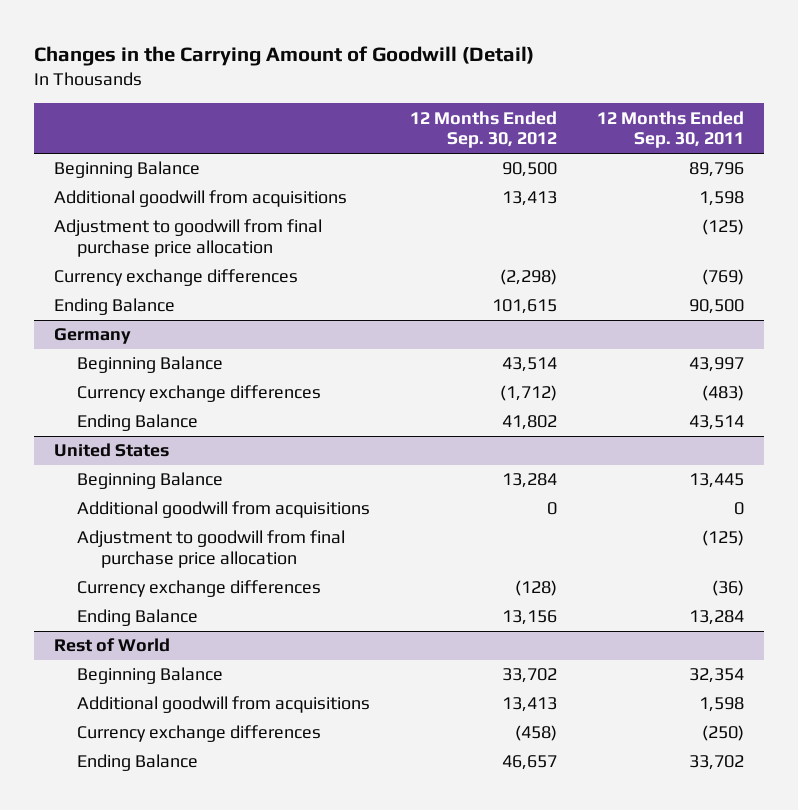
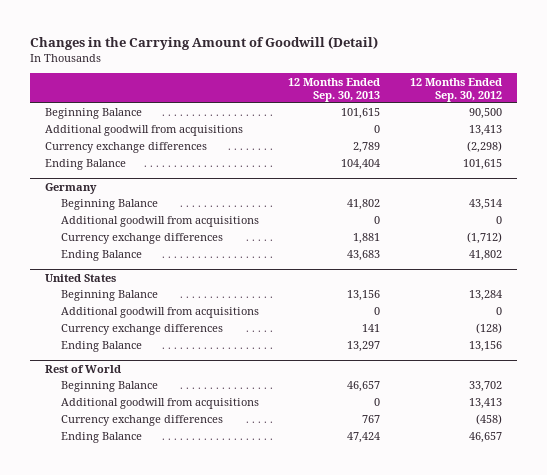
- | 12 Months Ended Sep. 30, 2012 | 12 Months Ended Sep. 30, 2011
+ | 12 Months Ended Sep. 30, 2013 | 12 Months Ended Sep. 30, 2012
- Adjustment to goodwill from final purchase price allocation | | (125)
@ Germany
+ Additional goodwill from acquisitions | 0 | 0
@ United States
- Adjustment to goodwill from final purchase price allocation | | (125)

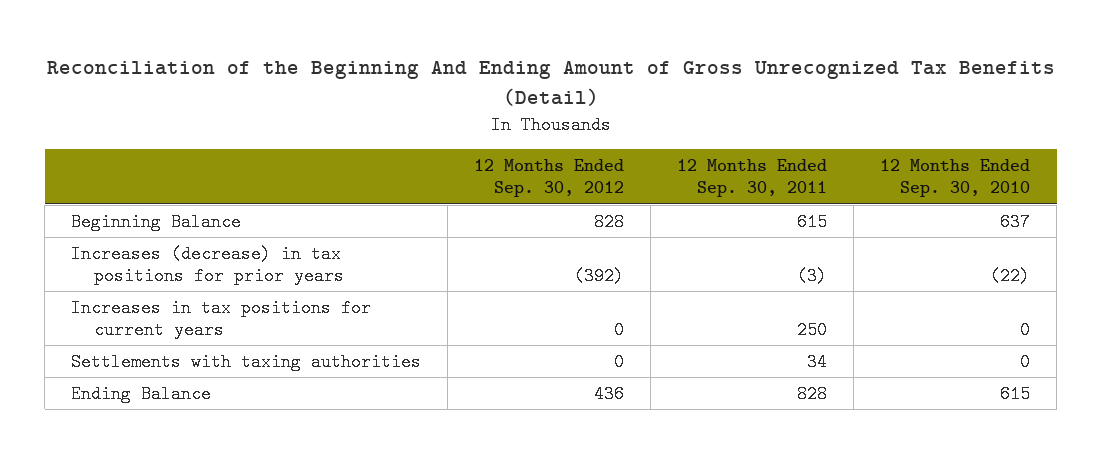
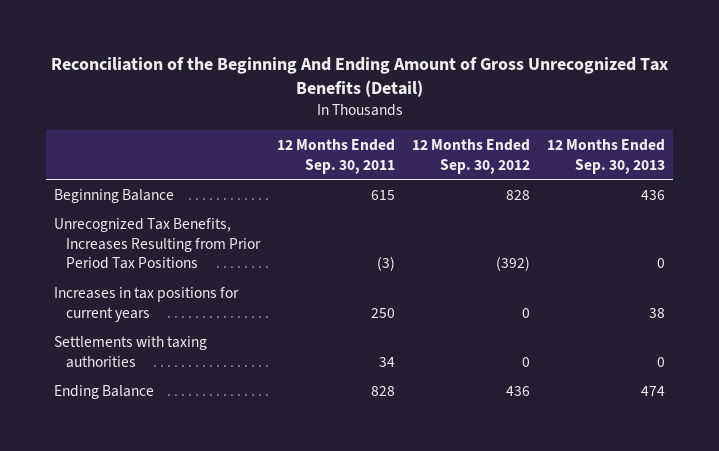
- | 12 Months Ended Sep. 30, 2012 | 12 Months Ended Sep. 30, 2011 | 12 Months Ended Sep. 30, 2010
+ | 12 Months Ended Sep. 30, 2011 | 12 Months Ended Sep. 30, 2012 | 12 Months Ended Sep. 30, 2013
- Increases (decrease) in tax positions for prior years | (392) | (3) | (22)
+ Unrecognized Tax Benefits, Increases Resulting from Prior Period Tax Positions | (3) | (392) | 0

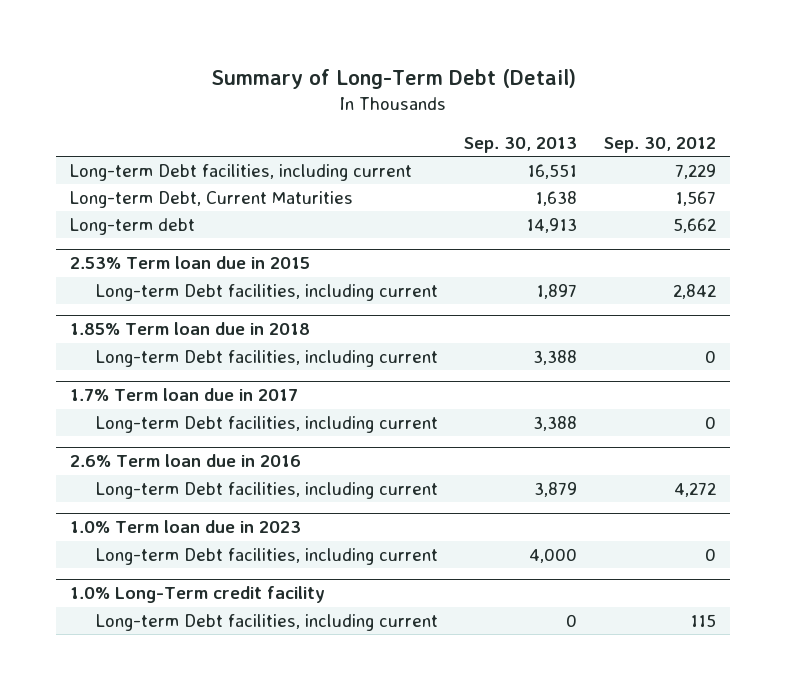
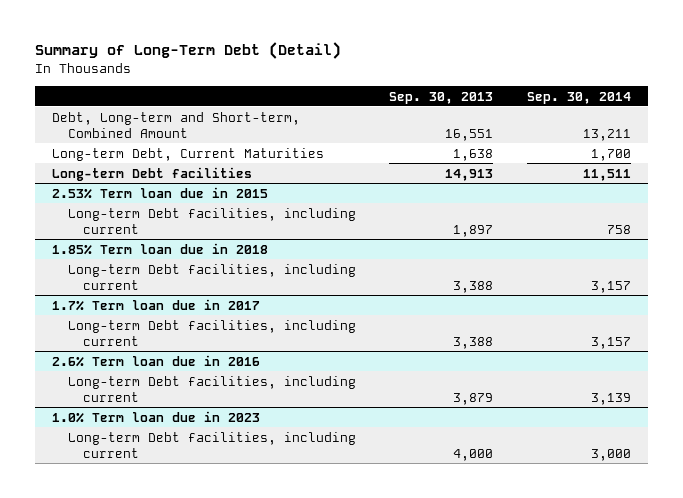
- | Sep. 30, 2013 | Sep. 30, 2012
+ | Sep. 30, 2013 | Sep. 30, 2014
- Long-term Debt facilities, including current | 16,551 | 7,229
+ Debt, Long-term and Short-term, Combined Amount | 16,551 | 13,211
- Long-term debt | 14,913 | 5,662
+ Long-term Debt facilities | 14,913 | 11,511
- 1.0% Long-Term credit facility
- Long-term Debt facilities, including current | 0 | 115

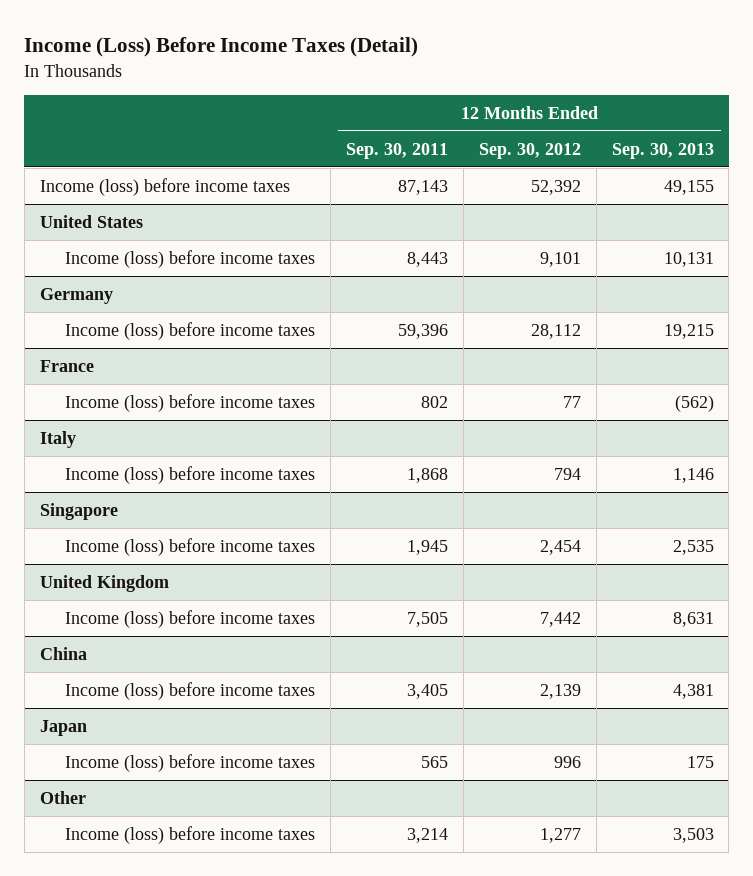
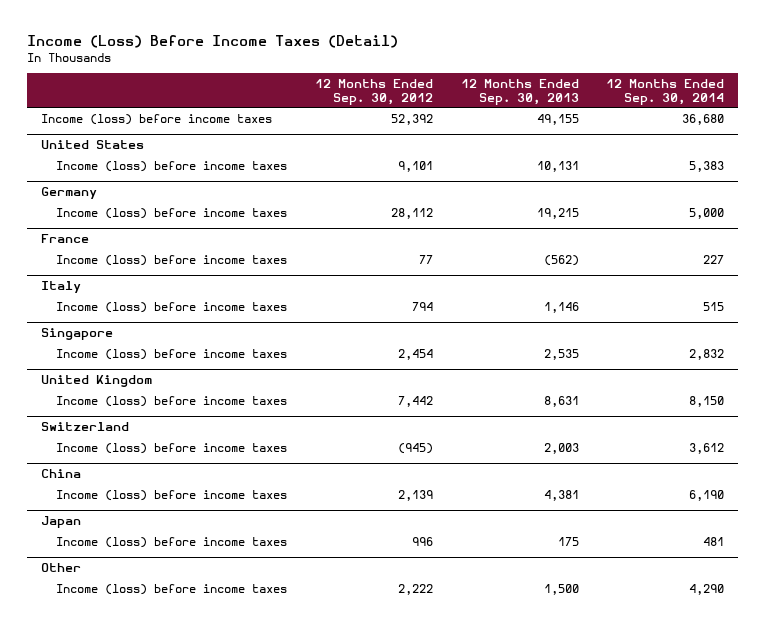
- | 12 Months Ended Sep. 30, 2011 | 12 Months Ended Sep. 30, 2012 | 12 Months Ended Sep. 30, 2013
+ | 12 Months Ended Sep. 30, 2012 | 12 Months Ended Sep. 30, 2013 | 12 Months Ended Sep. 30, 2014
+ Switzerland
+ Income (loss) before income taxes | (945) | 2,003 | 3,612
@ Other
- Income (loss) before income taxes | 3,214 | 1,277 | 3,503
+ Income (loss) before income taxes | 2,222 | 1,500 | 4,290

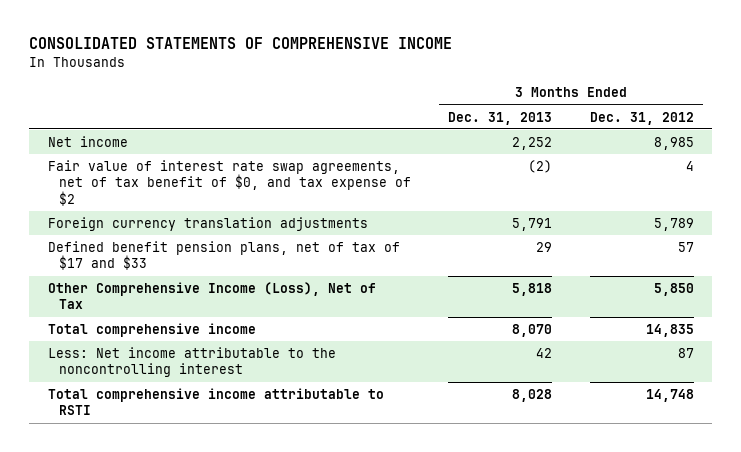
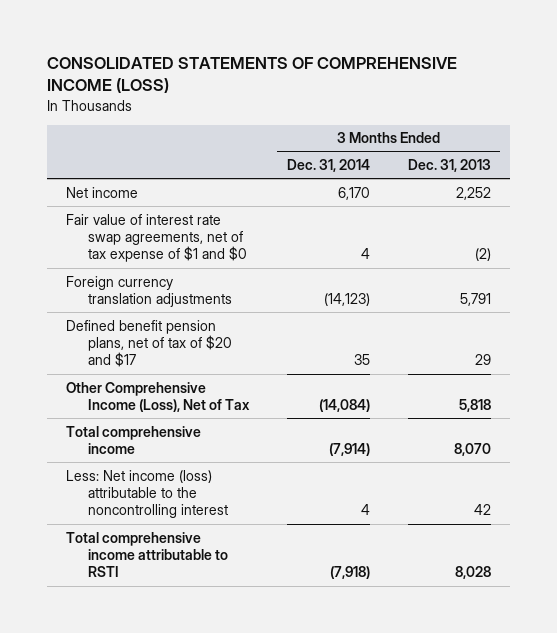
- CONSOLIDATED STATEMENTS OF COMPREHENSIVE INCOME
+ CONSOLIDATED STATEMENTS OF COMPREHENSIVE INCOME (LOSS)
- | 3 Months Ended Dec. 31, 2013 | 3 Months Ended Dec. 31, 2012
+ | 3 Months Ended Dec. 31, 2014 | 3 Months Ended Dec. 31, 2013
- Fair value of interest rate swap agreements, net of tax benefit of $0, and tax expense of $2 | (2) | 4
+ Fair value of interest rate swap agreements, net of tax expense of $1 and $0 | 4 | (2)
- Defined benefit pension plans, net of tax of $17 and $33 | 29 | 57
+ Defined benefit pension plans, net of tax of $20 and $17 | 35 | 29
- Less: Net income attributable to the noncontrolling interest | 42 | 87
+ Less: Net income (loss) attributable to the noncontrolling interest | 4 | 42

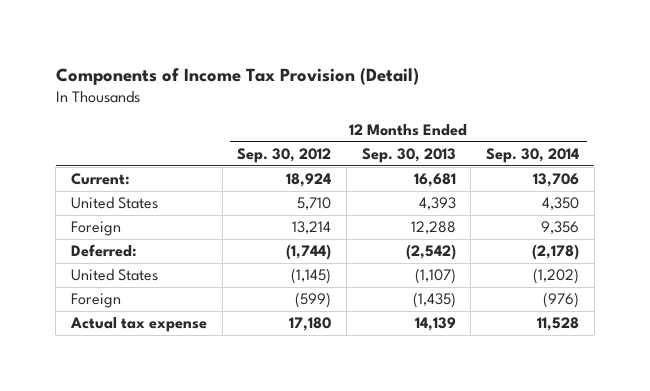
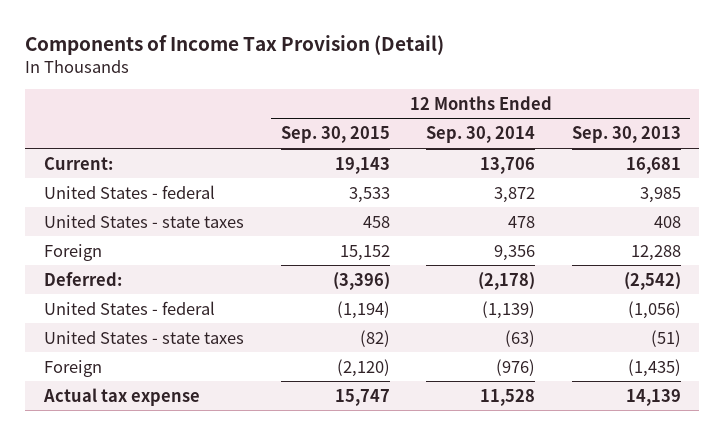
- | 12 Months Ended Sep. 30, 2012 | 12 Months Ended Sep. 30, 2013 | 12 Months Ended Sep. 30, 2014
+ | 12 Months Ended Sep. 30, 2015 | 12 Months Ended Sep. 30, 2014 | 12 Months Ended Sep. 30, 2013
- United States | 5,710 | 4,393 | 4,350
+ United States - federal | 3,533 | 3,872 | 3,985
+ United States - state taxes | 458 | 478 | 408
- United States | (1,145) | (1,107) | (1,202)
+ United States - federal | (1,194) | (1,139) | (1,056)
+ United States - state taxes | (82) | (63) | (51)

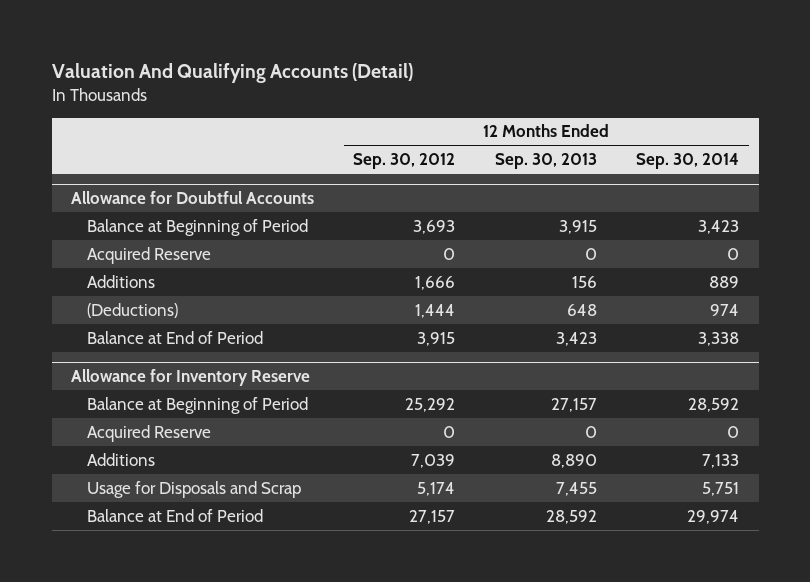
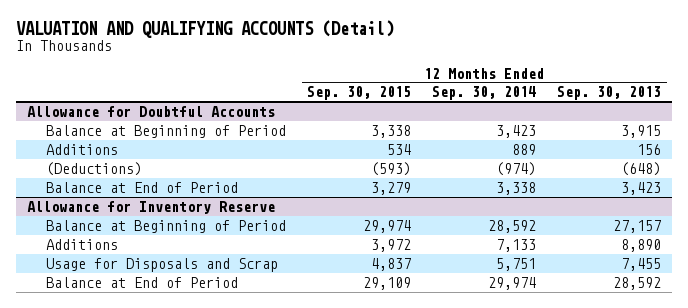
- Valuation And Qualifying Accounts (Detail)
+ VALUATION AND QUALIFYING ACCOUNTS (Detail)
- | 12 Months Ended Sep. 30, 2012 | 12 Months Ended Sep. 30, 2013 | 12 Months Ended Sep. 30, 2014
+ | 12 Months Ended Sep. 30, 2015 | 12 Months Ended Sep. 30, 2014 | 12 Months Ended Sep. 30, 2013
@ Allowance for Doubtful Accounts
- Acquired Reserve | 0 | 0 | 0
- (Deductions) | 1,444 | 648 | 974
+ (Deductions) | (593) | (974) | (648)
@ Allowance for Inventory Reserve
- Acquired Reserve | 0 | 0 | 0

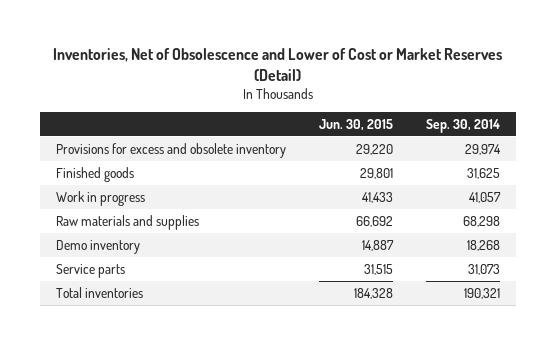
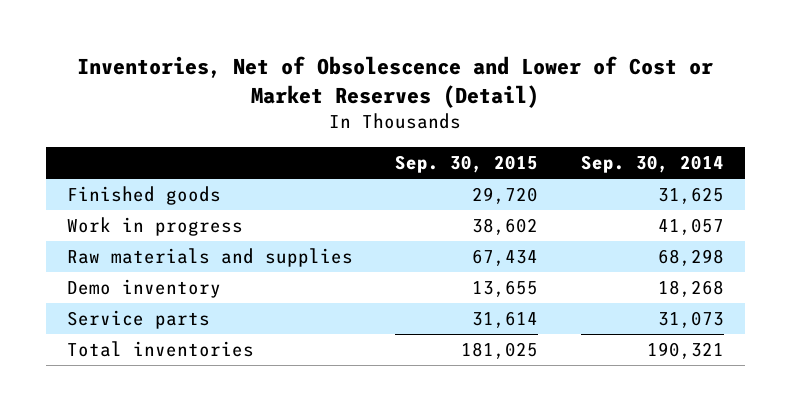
- | Jun. 30, 2015 | Sep. 30, 2014
+ | Sep. 30, 2015 | Sep. 30, 2014
- Provisions for excess and obsolete inventory | 29,220 | 29,974

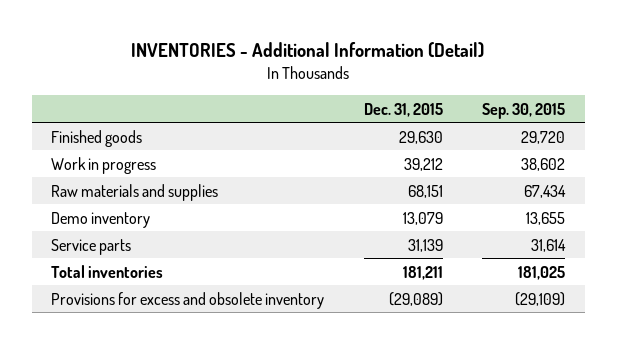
- Inventories, Net of Obsolescence and Lower of Cost or Market Reserves (Detail)
+ INVENTORIES - Additional Information (Detail)
- | Sep. 30, 2015 | Sep. 30, 2014
+ | Dec. 31, 2015 | Sep. 30, 2015
+ Provisions for excess and obsolete inventory | (29,089) | (29,109)

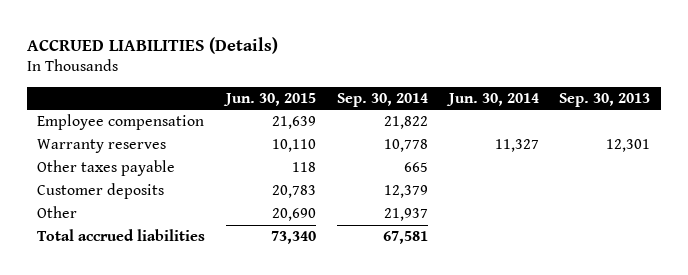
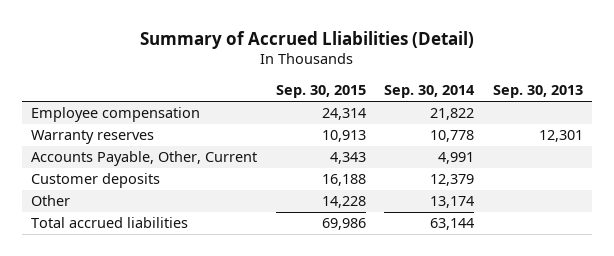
- ACCRUED LIABILITIES (Details)
+ Summary of Accrued Lliabilities (Detail)
- | Jun. 30, 2015 | Sep. 30, 2014 | Jun. 30, 2014 | Sep. 30, 2013
+ | Sep. 30, 2015 | Sep. 30, 2014 | Sep. 30, 2013
- Other taxes payable | 118 | 665 | |
+ Accounts Payable, Other, Current | 4,343 | 4,991 |
- Other | 20,690 | 21,937 | |
- Total accrued liabilities | 73,340 | 67,581 | |
+ Other | 14,228 | 13,174 |
+ Total accrued liabilities | 69,986 | 63,144 |

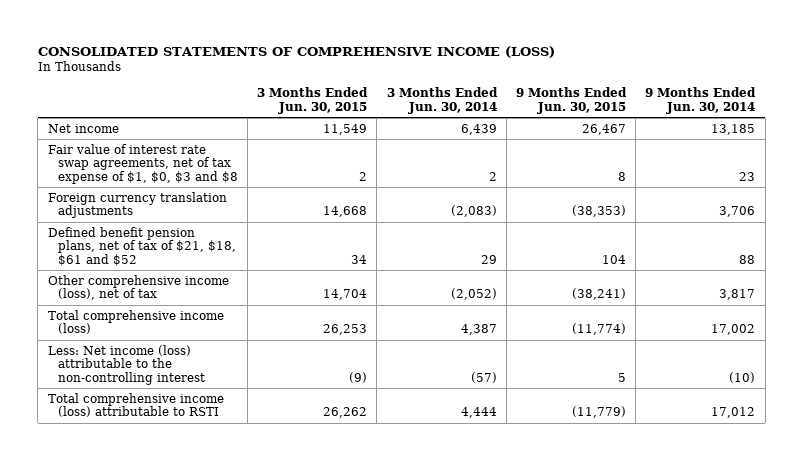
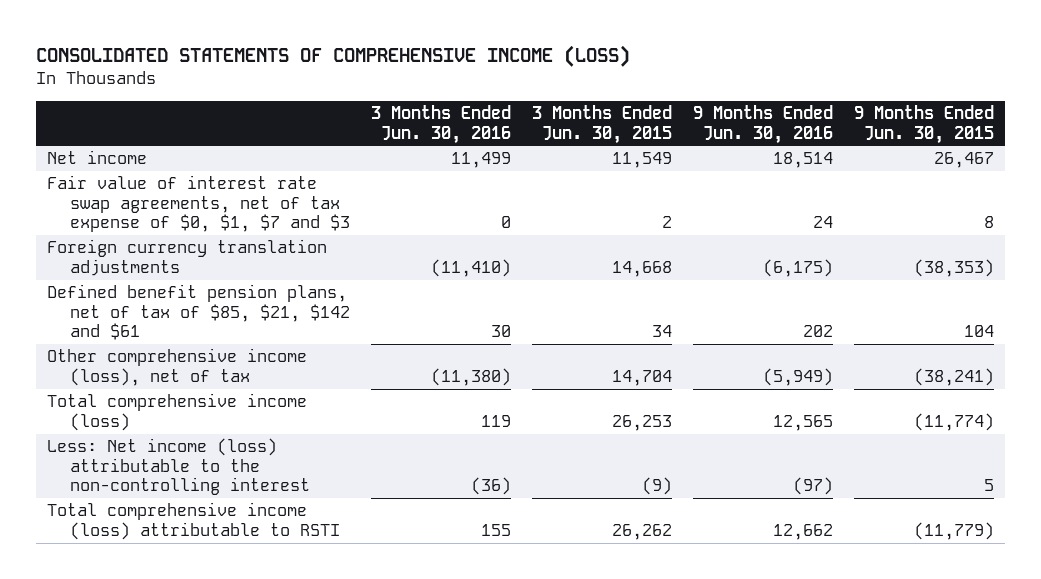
- | 3 Months Ended Jun. 30, 2015 | 3 Months Ended Jun. 30, 2014 | 9 Months Ended Jun. 30, 2015 | 9 Months Ended Jun. 30, 2014
+ | 3 Months Ended Jun. 30, 2016 | 3 Months Ended Jun. 30, 2015 | 9 Months Ended Jun. 30, 2016 | 9 Months Ended Jun. 30, 2015
- Fair value of interest rate swap agreements, net of tax expense of $1, $0, $3 and $8 | 2 | 2 | 8 | 23
+ Fair value of interest rate swap agreements, net of tax expense of $0, $1, $7 and $3 | 0 | 2 | 24 | 8
- Defined benefit pension plans, net of tax of $21, $18, $61 and $52 | 34 | 29 | 104 | 88
+ Defined benefit pension plans, net of tax of $85, $21, $142 and $61 | 30 | 34 | 202 | 104

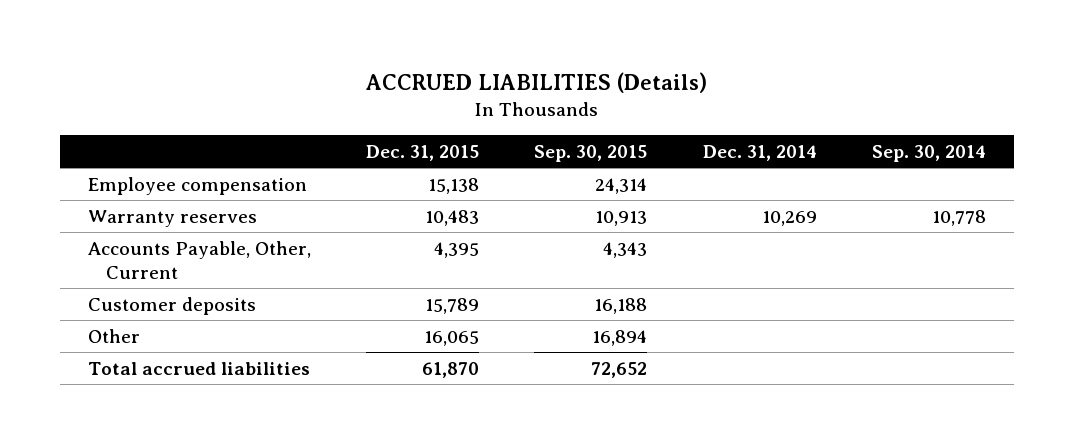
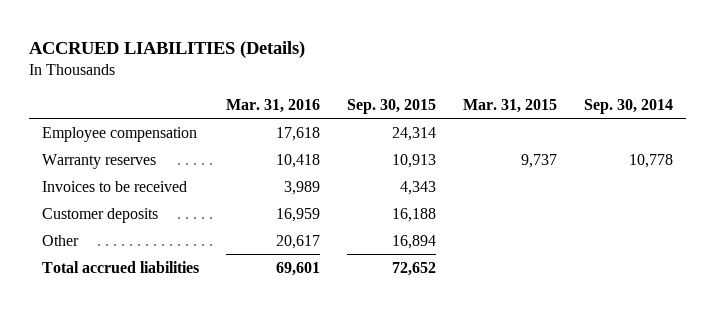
- | Dec. 31, 2015 | Sep. 30, 2015 | Dec. 31, 2014 | Sep. 30, 2014
+ | Mar. 31, 2016 | Sep. 30, 2015 | Mar. 31, 2015 | Sep. 30, 2014
- Accounts Payable, Other, Current | 4,395 | 4,343 | |
+ Invoices to be received | 3,989 | 4,343 | |

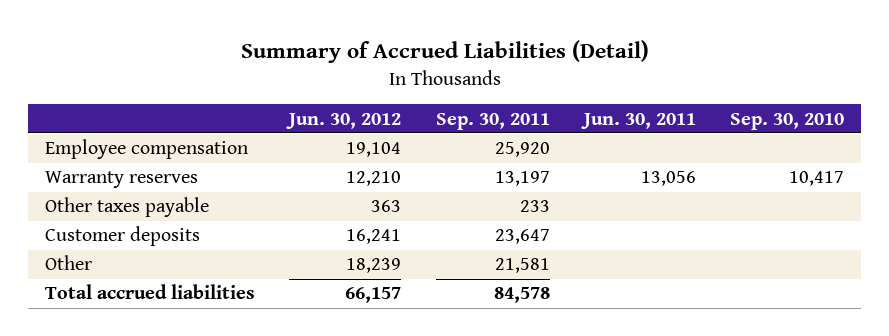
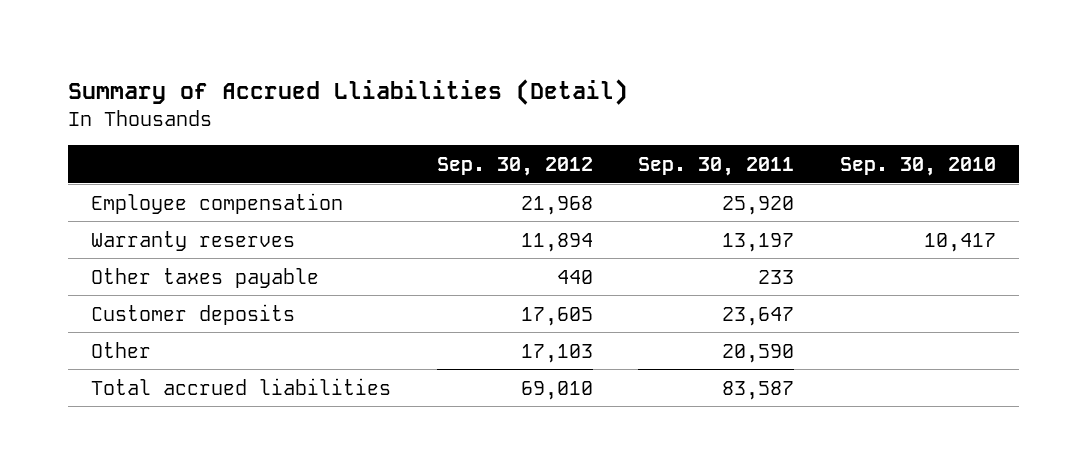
- Summary of Accrued Liabilities (Detail)
+ Summary of Accrued Lliabilities (Detail)
- | Jun. 30, 2012 | Sep. 30, 2011 | Jun. 30, 2011 | Sep. 30, 2010
+ | Sep. 30, 2012 | Sep. 30, 2011 | Sep. 30, 2010
- Other | 18,239 | 21,581 | |
- Total accrued liabilities | 66,157 | 84,578 | |
+ Other | 17,103 | 20,590 |
+ Total accrued liabilities | 69,010 | 83,587 |

